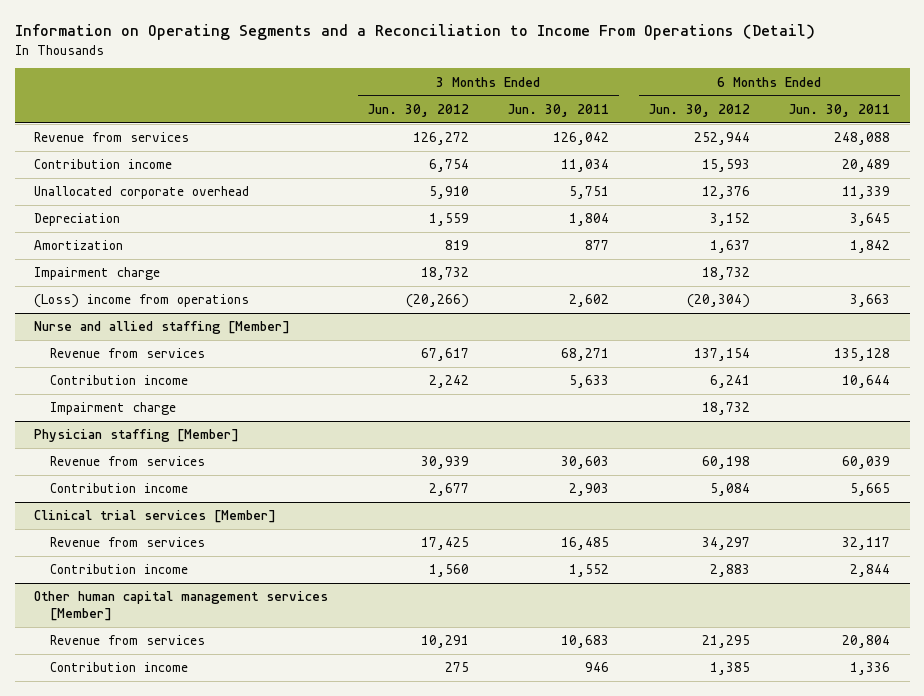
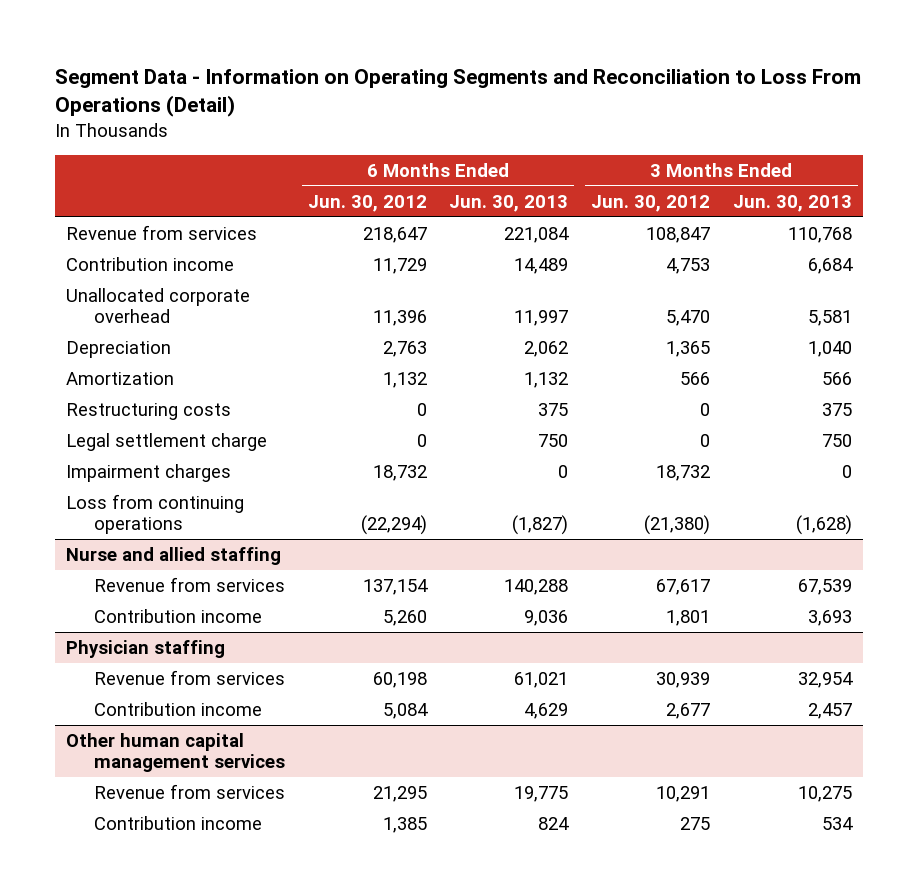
- Information on Operating Segments and a Reconciliation to Income From Operations (Detail)
+ Segment Data - Information on Operating Segments and Reconciliation to Loss From Operations (Detail)
- | 3 Months Ended Jun. 30, 2012 | 3 Months Ended Jun. 30, 2011 | 6 Months Ended Jun. 30, 2012 | 6 Months Ended Jun. 30, 2011
+ | 6 Months Ended Jun. 30, 2012 | 6 Months Ended Jun. 30, 2013 | 3 Months Ended Jun. 30, 2012 | 3 Months Ended Jun. 30, 2013
- Revenue from services | 126,272 | 126,042 | 252,944 | 248,088
- Contribution income | 6,754 | 11,034 | 15,593 | 20,489
- Unallocated corporate overhead | 5,910 | 5,751 | 12,376 | 11,339
- Depreciation | 1,559 | 1,804 | 3,152 | 3,645
- Amortization | 819 | 877 | 1,637 | 1,842
- Impairment charge | 18,732 | | 18,732 |
- (Loss) income from operations | (20,266) | 2,602 | (20,304) | 3,663
- Nurse and allied staffing [Member]
+ Revenue from services | 218,647 | 221,084 | 108,847 | 110,768
+ Contribution income | 11,729 | 14,489 | 4,753 | 6,684
+ Unallocated corporate overhead | 11,396 | 11,997 | 5,470 | 5,581
+ Depreciation | 2,763 | 2,062 | 1,365 | 1,040
+ Amortization | 1,132 | 1,132 | 566 | 566
+ Restructuring costs | 0 | 375 | 0 | 375
+ Legal settlement charge | 0 | 750 | 0 | 750
+ Impairment charges | 18,732 | 0 | 18,732 | 0
+ Loss from continuing operations | (22,294) | (1,827) | (21,380) | (1,628)
+ Nurse and allied staffing
- Contribution income | 2,242 | 5,633 | 6,241 | 10,644
- Impairment charge | | | 18,732 |
- Physician staffing [Member]
+ Contribution income | 5,260 | 9,036 | 1,801 | 3,693
+ Physician staffing
- Clinical trial services [Member]
- Revenue from services | 17,425 | 16,485 | 34,297 | 32,117
- Contribution income | 1,560 | 1,552 | 2,883 | 2,844
- Other human capital management services [Member]
+ Other human capital management services

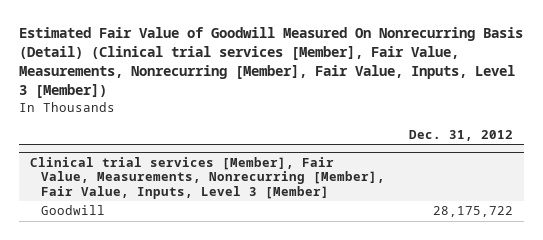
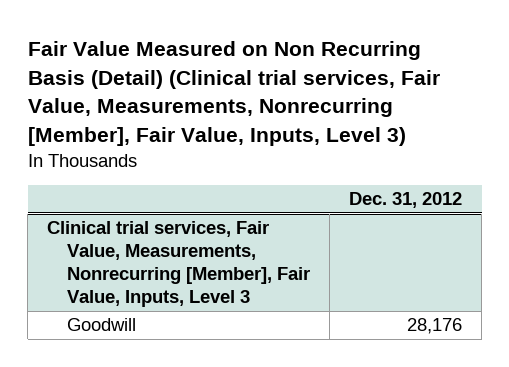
- Estimated Fair Value of Goodwill Measured On Nonrecurring Basis (Detail) (Clinical trial services [Member], Fair Value, Measurements, Nonrecurring [Member], Fair Value, Inputs, Level 3 [Member])
+ Fair Value Measured on Non Recurring Basis (Detail) (Clinical trial services, Fair Value, Measurements, Nonrecurring [Member], Fair Value, Inputs, Level 3)
- Clinical trial services [Member], Fair Value, Measurements, Nonrecurring [Member], Fair Value, Inputs, Level 3 [Member]
- Goodwill | 28,175,722
+ Clinical trial services, Fair Value, Measurements, Nonrecurring [Member], Fair Value, Inputs, Level 3
+ Goodwill | 28,176

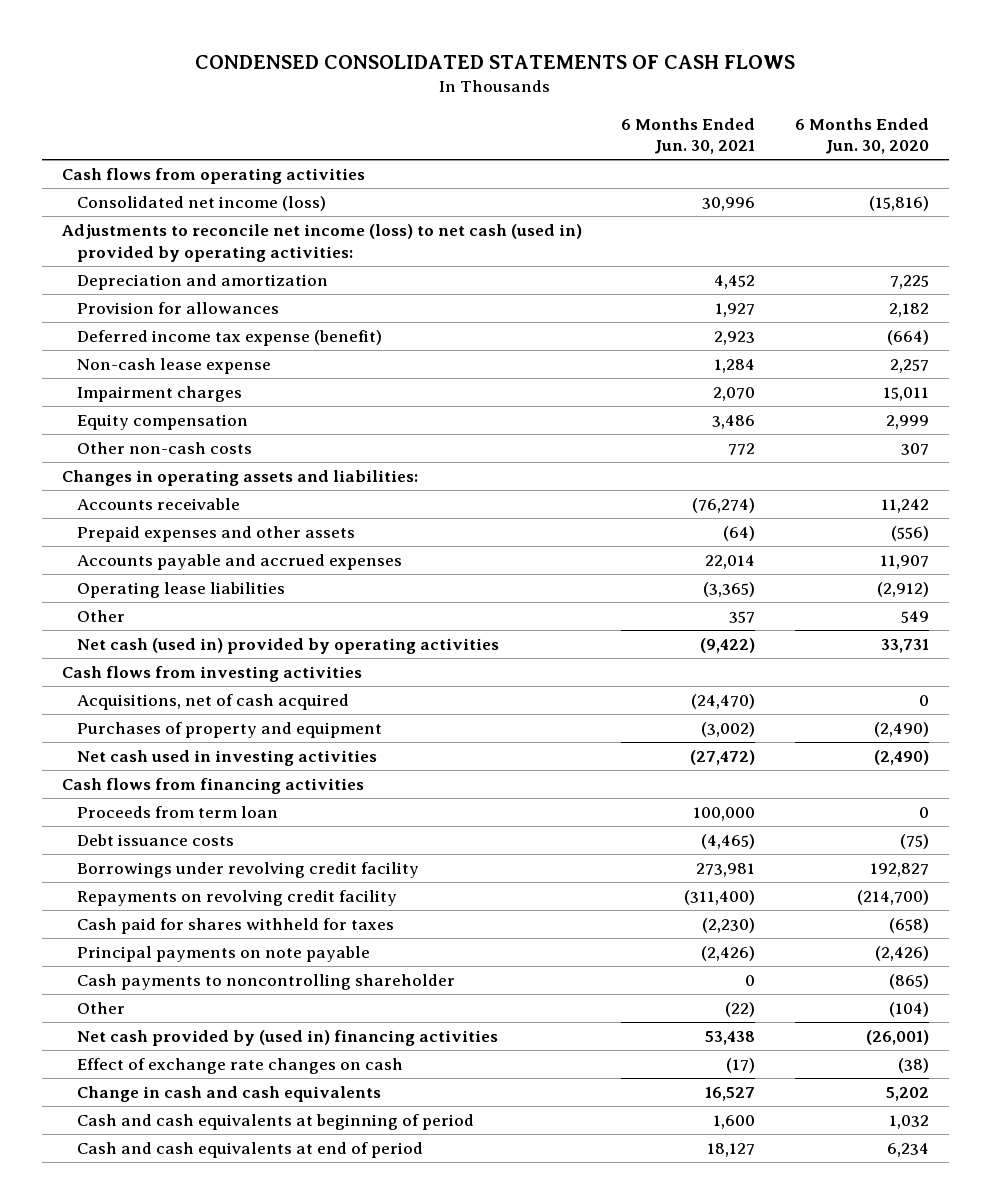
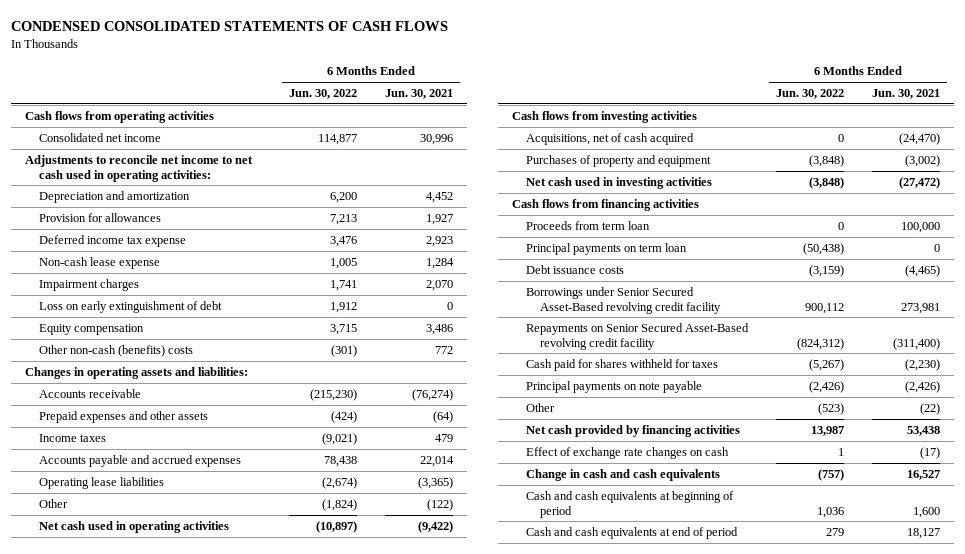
- | 6 Months Ended Jun. 30, 2021 | 6 Months Ended Jun. 30, 2020
+ | 6 Months Ended Jun. 30, 2022 | 6 Months Ended Jun. 30, 2021
- Consolidated net income (loss) | 30,996 | (15,816)
- Adjustments to reconcile net income (loss) to net cash (used in) provided by operating activities:
+ Consolidated net income | 114,877 | 30,996
+ Adjustments to reconcile net income to net cash used in operating activities:
- Deferred income tax expense (benefit) | 2,923 | (664)
+ Deferred income tax expense | 3,476 | 2,923
+ Loss on early extinguishment of debt | 1,912 | 0
- Other non-cash costs | 772 | 307
+ Other non-cash (benefits) costs | (301) | 772
+ Income taxes | (9,021) | 479
- Other | 357 | 549
- Net cash (used in) provided by operating activities | (9,422) | 33,731
+ Other | (1,824) | (122)
+ Net cash used in operating activities | (10,897) | (9,422)
+ Principal payments on term loan | (50,438) | 0
- Borrowings under revolving credit facility | 273,981 | 192,827
- Repayments on revolving credit facility | (311,400) | (214,700)
+ Borrowings under Senior Secured Asset-Based revolving credit facility | 900,112 | 273,981
+ Repayments on Senior Secured Asset-Based revolving credit facility | (824,312) | (311,400)
- Cash payments to noncontrolling shareholder | 0 | (865)
- Net cash provided by (used in) financing activities | 53,438 | (26,001)
+ Net cash provided by financing activities | 13,987 | 53,438

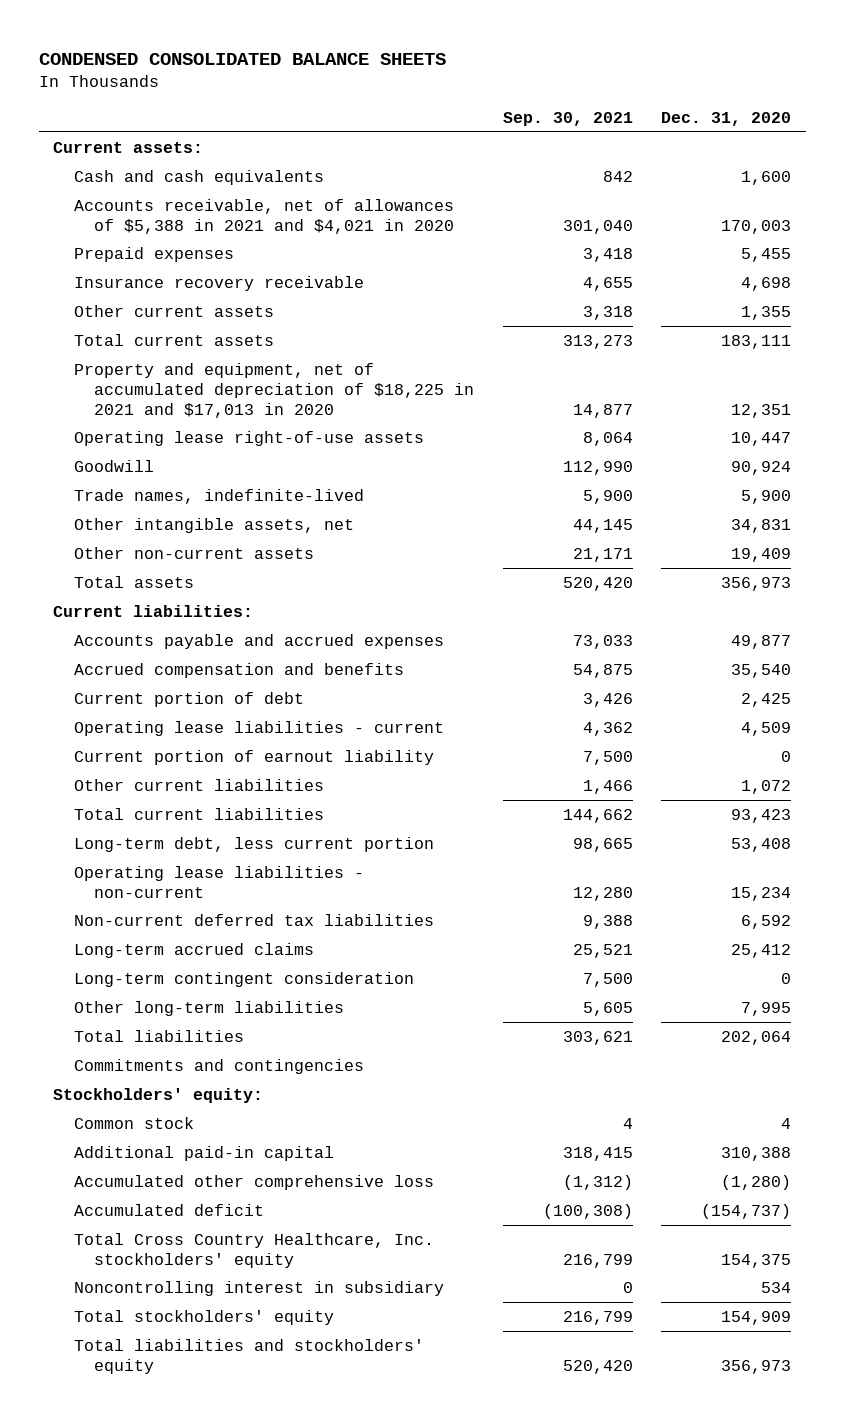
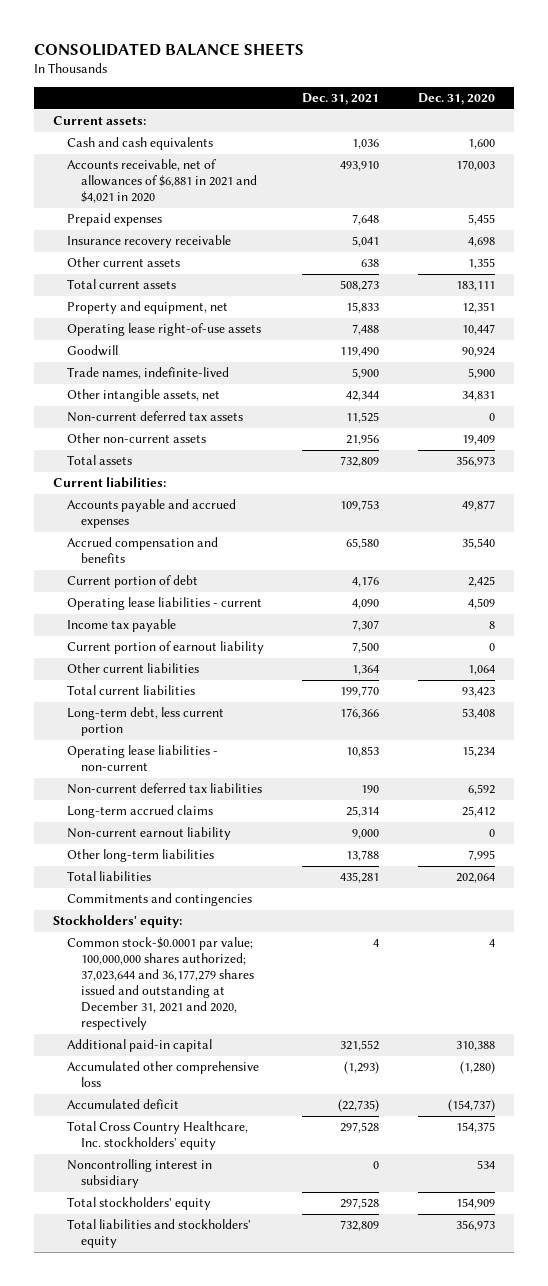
- CONDENSED CONSOLIDATED BALANCE SHEETS
+ CONSOLIDATED BALANCE SHEETS
- | Sep. 30, 2021 | Dec. 31, 2020
+ | Dec. 31, 2021 | Dec. 31, 2020
- Accounts receivable, net of allowances of $5,388 in 2021 and $4,021 in 2020 | 301,040 | 170,003
+ Accounts receivable, net of allowances of $6,881 in 2021 and $4,021 in 2020 | 493,910 | 170,003
- Property and equipment, net of accumulated depreciation of $18,225 in 2021 and $17,013 in 2020 | 14,877 | 12,351
+ Property and equipment, net | 15,833 | 12,351
+ Non-current deferred tax assets | 11,525 | 0
+ Income tax payable | 7,307 | 8
- Other current liabilities | 1,466 | 1,072
+ Other current liabilities | 1,364 | 1,064
- Long-term contingent consideration | 7,500 | 0
+ Non-current earnout liability | 9,000 | 0
- Common stock | 4 | 4
+ Common stock-$0.0001 par value; 100,000,000 shares authorized; 37,023,644 and 36,177,279 shares issued and outstanding at December 31, 2021 and 2020, respectively | 4 | 4

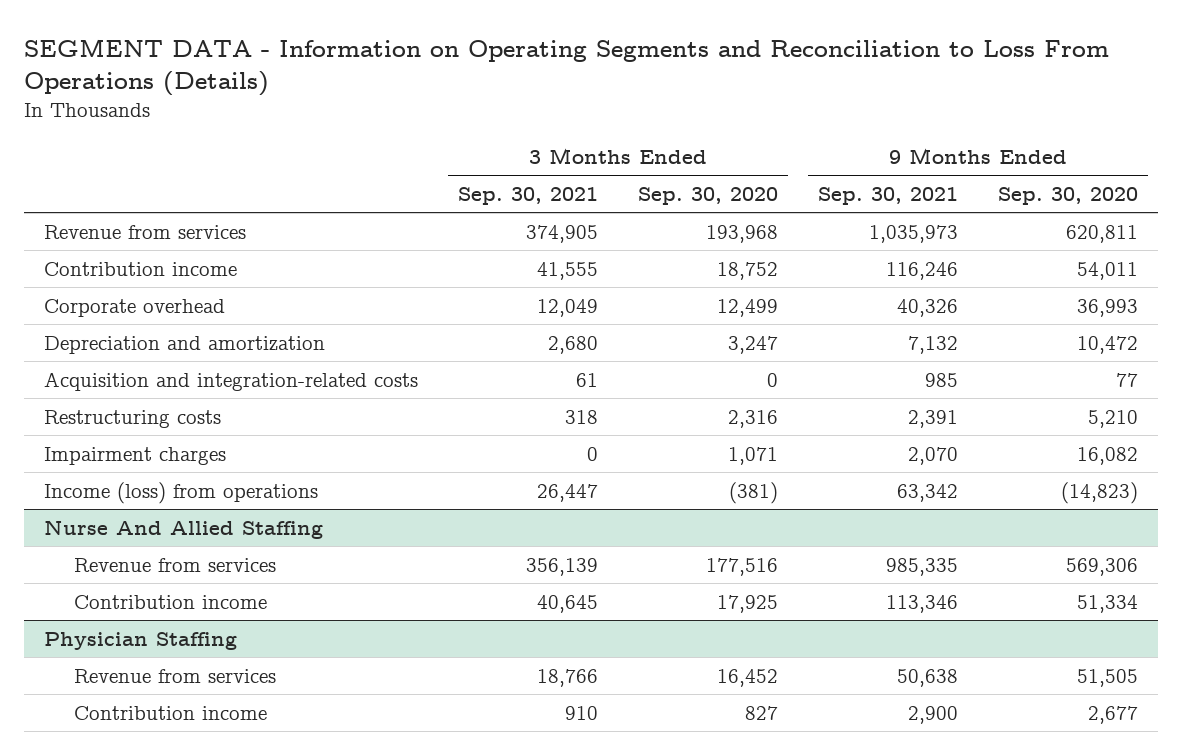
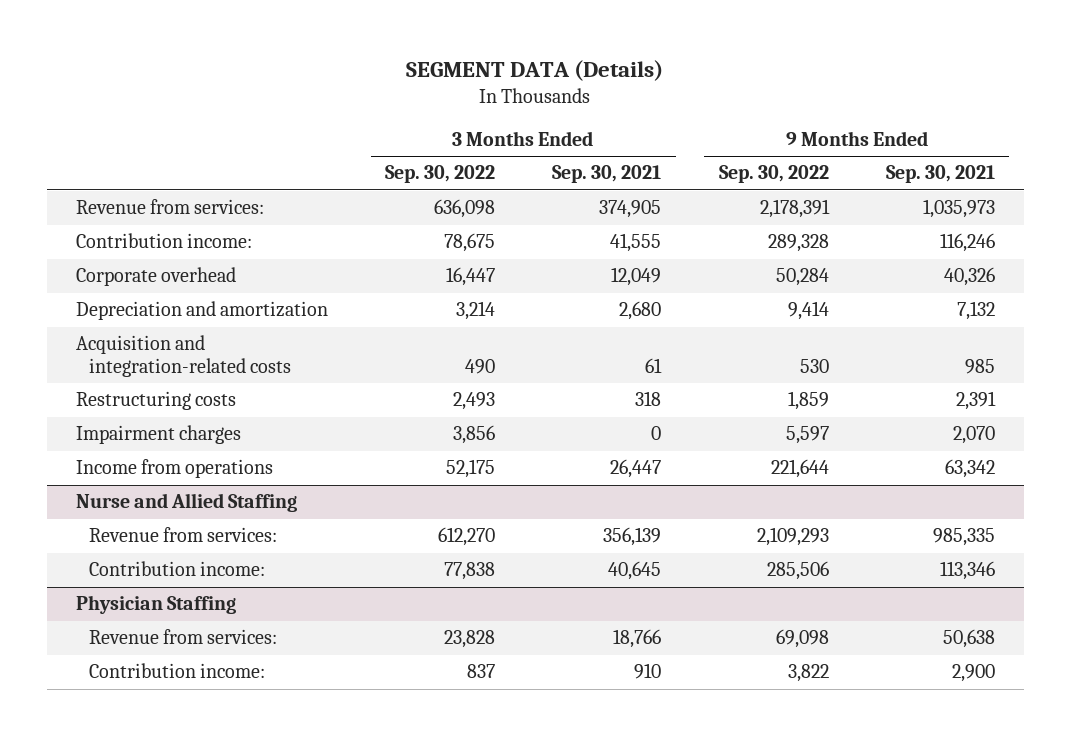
- SEGMENT DATA - Information on Operating Segments and Reconciliation to Loss From Operations (Details)
+ SEGMENT DATA (Details)
- | 3 Months Ended Sep. 30, 2021 | 3 Months Ended Sep. 30, 2020 | 9 Months Ended Sep. 30, 2021 | 9 Months Ended Sep. 30, 2020
+ | 3 Months Ended Sep. 30, 2022 | 3 Months Ended Sep. 30, 2021 | 9 Months Ended Sep. 30, 2022 | 9 Months Ended Sep. 30, 2021
- Revenue from services | 374,905 | 193,968 | 1,035,973 | 620,811
- Contribution income | 41,555 | 18,752 | 116,246 | 54,011
+ Revenue from services: | 636,098 | 374,905 | 2,178,391 | 1,035,973
+ Contribution income: | 78,675 | 41,555 | 289,328 | 116,246
- Income (loss) from operations | 26,447 | (381) | 63,342 | (14,823)
- Nurse And Allied Staffing
- Revenue from services | 356,139 | 177,516 | 985,335 | 569,306
- Contribution income | 40,645 | 17,925 | 113,346 | 51,334
+ Income from operations | 52,175 | 26,447 | 221,644 | 63,342
+ Nurse and Allied Staffing
+ Revenue from services: | 612,270 | 356,139 | 2,109,293 | 985,335
+ Contribution income: | 77,838 | 40,645 | 285,506 | 113,346
@ Physician Staffing
- Revenue from services | 18,766 | 16,452 | 50,638 | 51,505
- Contribution income | 910 | 827 | 2,900 | 2,677
+ Revenue from services: | 23,828 | 18,766 | 69,098 | 50,638
+ Contribution income: | 837 | 910 | 3,822 | 2,900

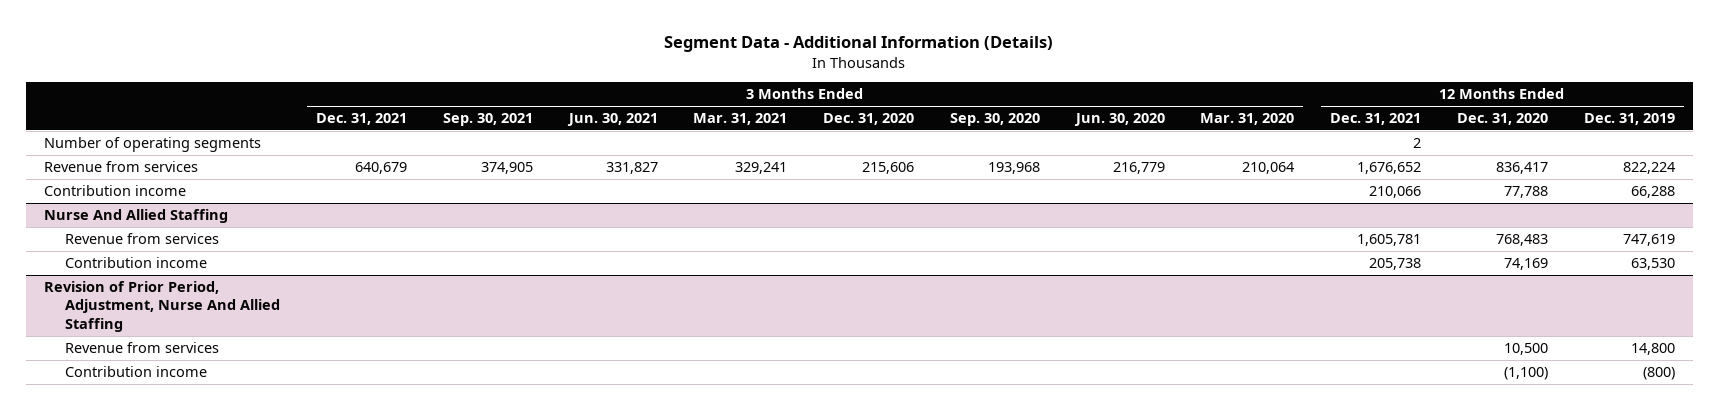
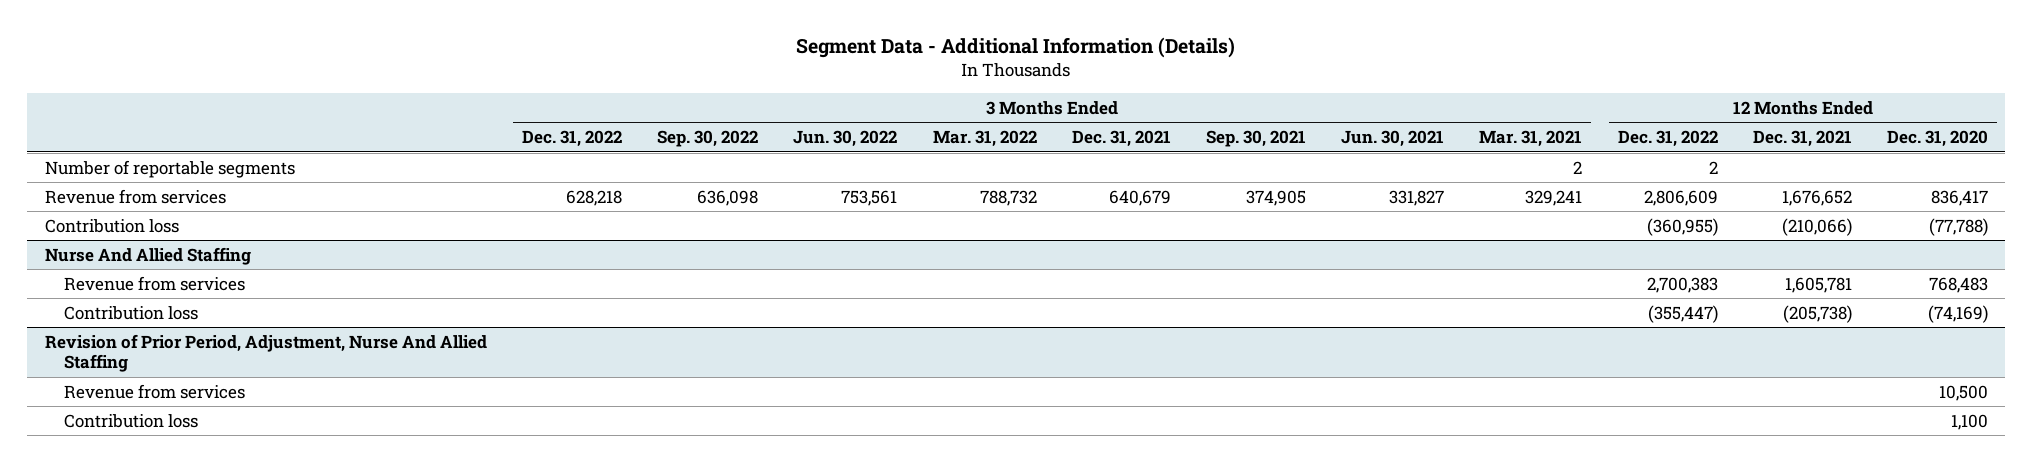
- | 3 Months Ended Dec. 31, 2021 | 3 Months Ended Sep. 30, 2021 | 3 Months Ended Jun. 30, 2021 | 3 Months Ended Mar. 31, 2021 | 3 Months Ended Dec. 31, 2020 | 3 Months Ended Sep. 30, 2020 | 3 Months Ended Jun. 30, 2020 | 3 Months Ended Mar. 31, 2020 | 12 Months Ended Dec. 31, 2021 | 12 Months Ended Dec. 31, 2020 | 12 Months Ended Dec. 31, 2019
+ | 3 Months Ended Dec. 31, 2022 | 3 Months Ended Sep. 30, 2022 | 3 Months Ended Jun. 30, 2022 | 3 Months Ended Mar. 31, 2022 | 3 Months Ended Dec. 31, 2021 | 3 Months Ended Sep. 30, 2021 | 3 Months Ended Jun. 30, 2021 | 3 Months Ended Mar. 31, 2021 | 12 Months Ended Dec. 31, 2022 | 12 Months Ended Dec. 31, 2021 | 12 Months Ended Dec. 31, 2020
- Number of operating segments | | | | | | | | | 2 | |
+ Number of reportable segments | | | | | | | | 2 | 2 | |
- Contribution income | | | | | | | | | 210,066 | 77,788 | 66,288
+ Contribution loss | | | | | | | | | (360,955) | (210,066) | (77,788)
@ Nurse And Allied Staffing
- Contribution income | | | | | | | | | 205,738 | 74,169 | 63,530
+ Contribution loss | | | | | | | | | (355,447) | (205,738) | (74,169)
@ Revision of Prior Period, Adjustment, Nurse And Allied Staffing
- Contribution income | | | | | | | | | | (1,100) | (800)
+ Contribution loss | | | | | | | | | | | 1,100

